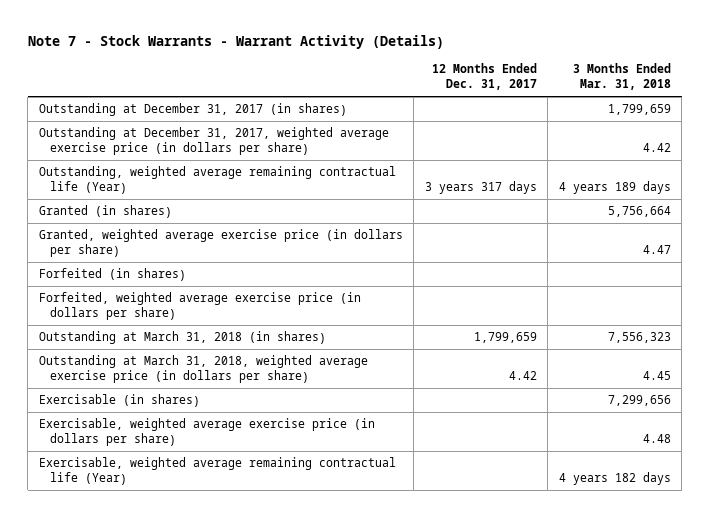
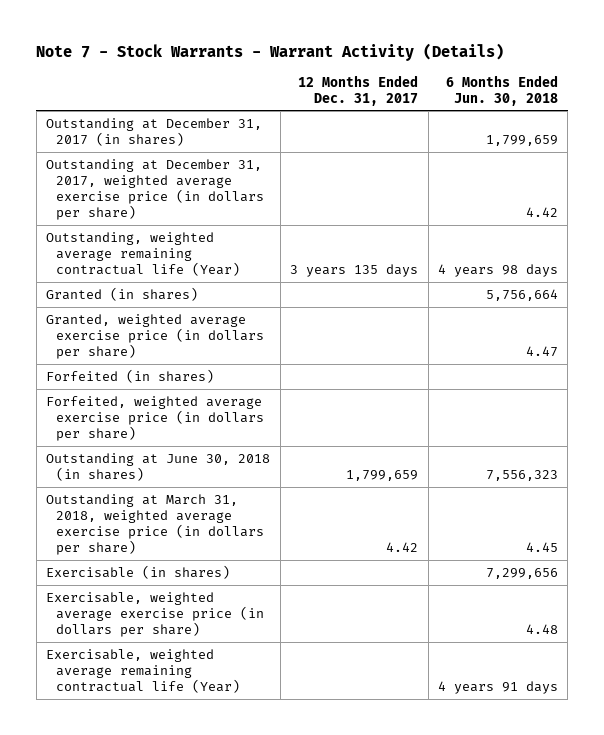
- | 12 Months Ended Dec. 31, 2017 | 3 Months Ended Mar. 31, 2018
+ | 12 Months Ended Dec. 31, 2017 | 6 Months Ended Jun. 30, 2018
- Outstanding, weighted average remaining contractual life (Year) | 3 years 317 days | 4 years 189 days
+ Outstanding, weighted average remaining contractual life (Year) | 3 years 135 days | 4 years 98 days
- Outstanding at March 31, 2018 (in shares) | 1,799,659 | 7,556,323
+ Outstanding at June 30, 2018 (in shares) | 1,799,659 | 7,556,323

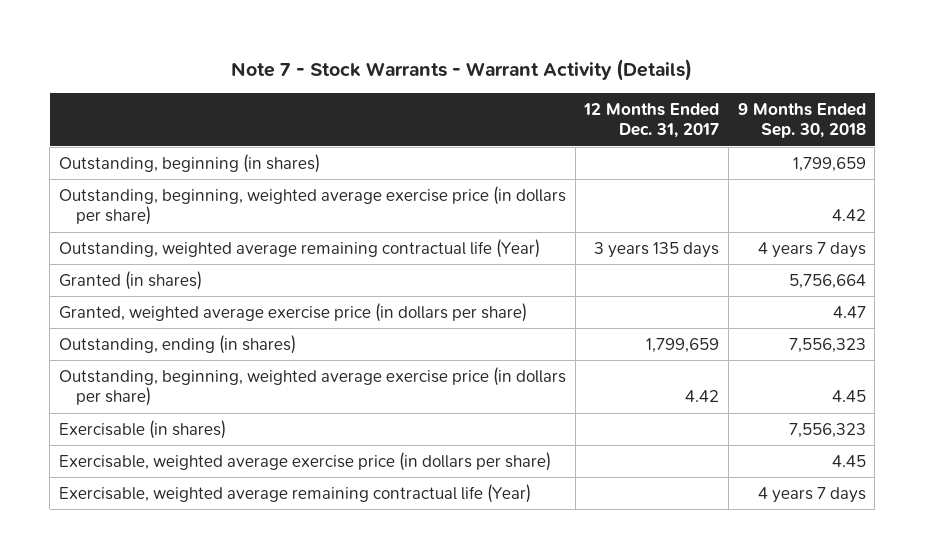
- | 12 Months Ended Dec. 31, 2017 | 6 Months Ended Jun. 30, 2018
+ | 12 Months Ended Dec. 31, 2017 | 9 Months Ended Sep. 30, 2018
- Outstanding at December 31, 2017 (in shares) | | 1,799,659
- Outstanding at December 31, 2017, weighted average exercise price (in dollars per share) | | 4.42
+ Outstanding, beginning (in shares) | | 1,799,659
+ Outstanding, beginning, weighted average exercise price (in dollars per share) | | 4.42
- Forfeited (in shares)
- Forfeited, weighted average exercise price (in dollars per share)
- Outstanding at June 30, 2018 (in shares) | 1,799,659 | 7,556,323
- Outstanding at March 31, 2018, weighted average exercise price (in dollars per share) | 4.42 | 4.45
+ Outstanding, ending (in shares) | 1,799,659 | 7,556,323
+ Outstanding, beginning, weighted average exercise price (in dollars per share) | 4.42 | 4.45

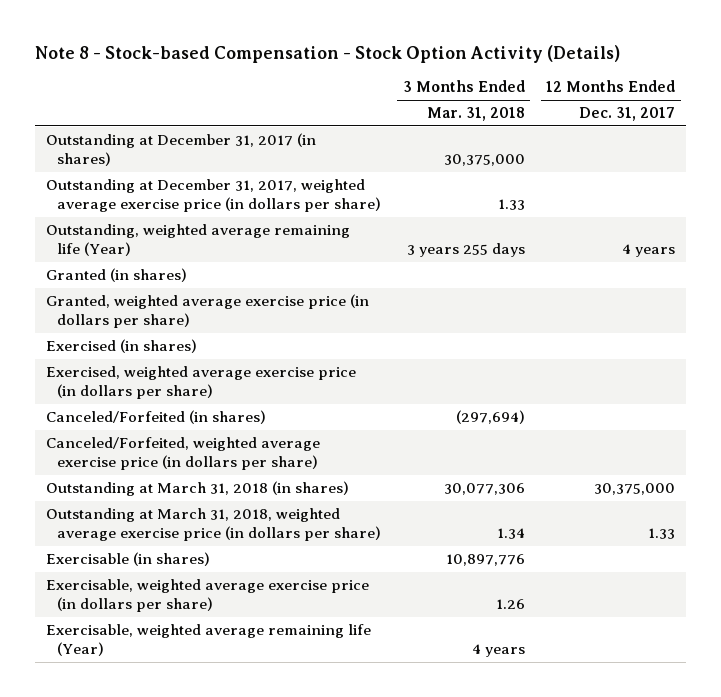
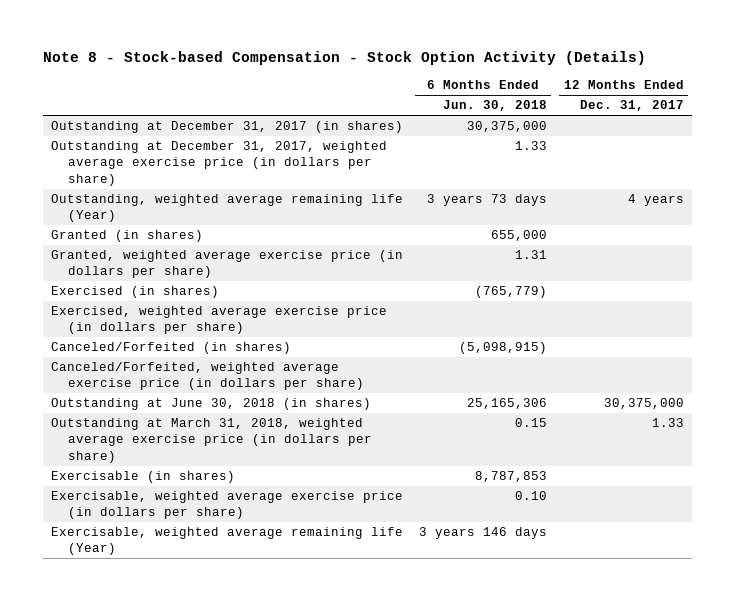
- | 3 Months Ended Mar. 31, 2018 | 12 Months Ended Dec. 31, 2017
+ | 6 Months Ended Jun. 30, 2018 | 12 Months Ended Dec. 31, 2017
- Outstanding at March 31, 2018 (in shares) | 30,077,306 | 30,375,000
+ Outstanding at June 30, 2018 (in shares) | 25,165,306 | 30,375,000

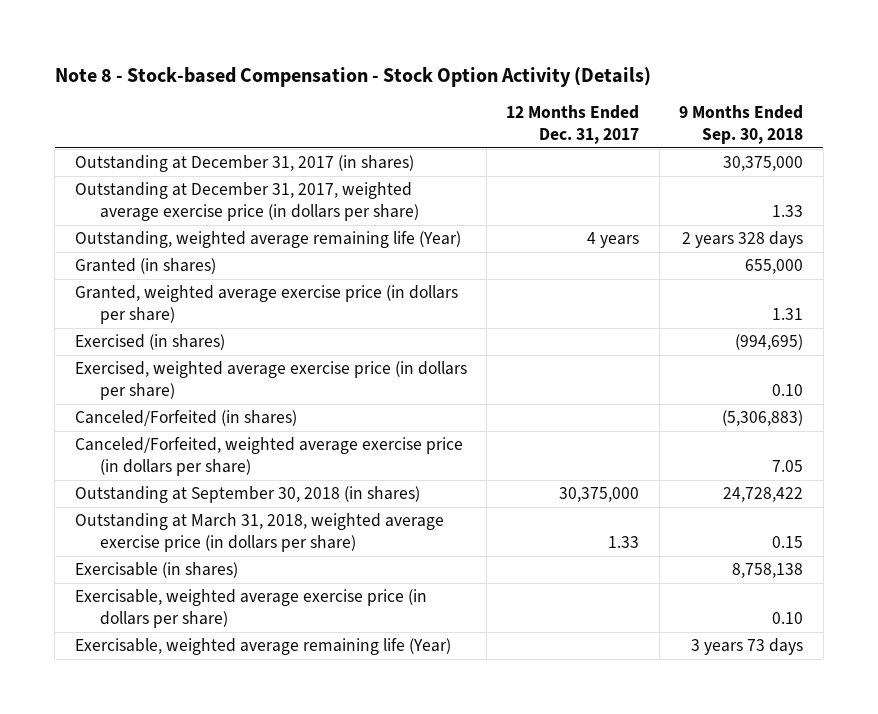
- | 6 Months Ended Jun. 30, 2018 | 12 Months Ended Dec. 31, 2017
+ | 12 Months Ended Dec. 31, 2017 | 9 Months Ended Sep. 30, 2018
- Outstanding at June 30, 2018 (in shares) | 25,165,306 | 30,375,000
+ Outstanding at September 30, 2018 (in shares) | 30,375,000 | 24,728,422

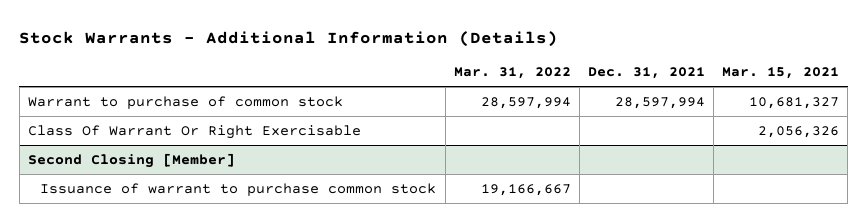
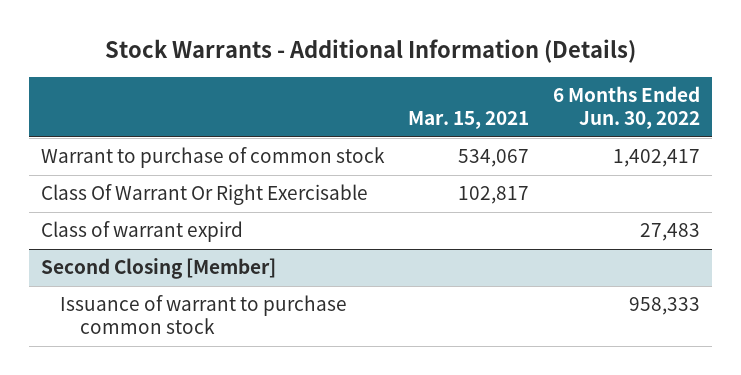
- | Mar. 31, 2022 | Dec. 31, 2021 | Mar. 15, 2021
+ | Mar. 15, 2021 | 6 Months Ended Jun. 30, 2022
- Warrant to purchase of common stock | 28,597,994 | 28,597,994 | 10,681,327
- Class Of Warrant Or Right Exercisable | | | 2,056,326
+ Warrant to purchase of common stock | 534,067 | 1,402,417
+ Class Of Warrant Or Right Exercisable | 102,817 |
+ Class of warrant expird | | 27,483

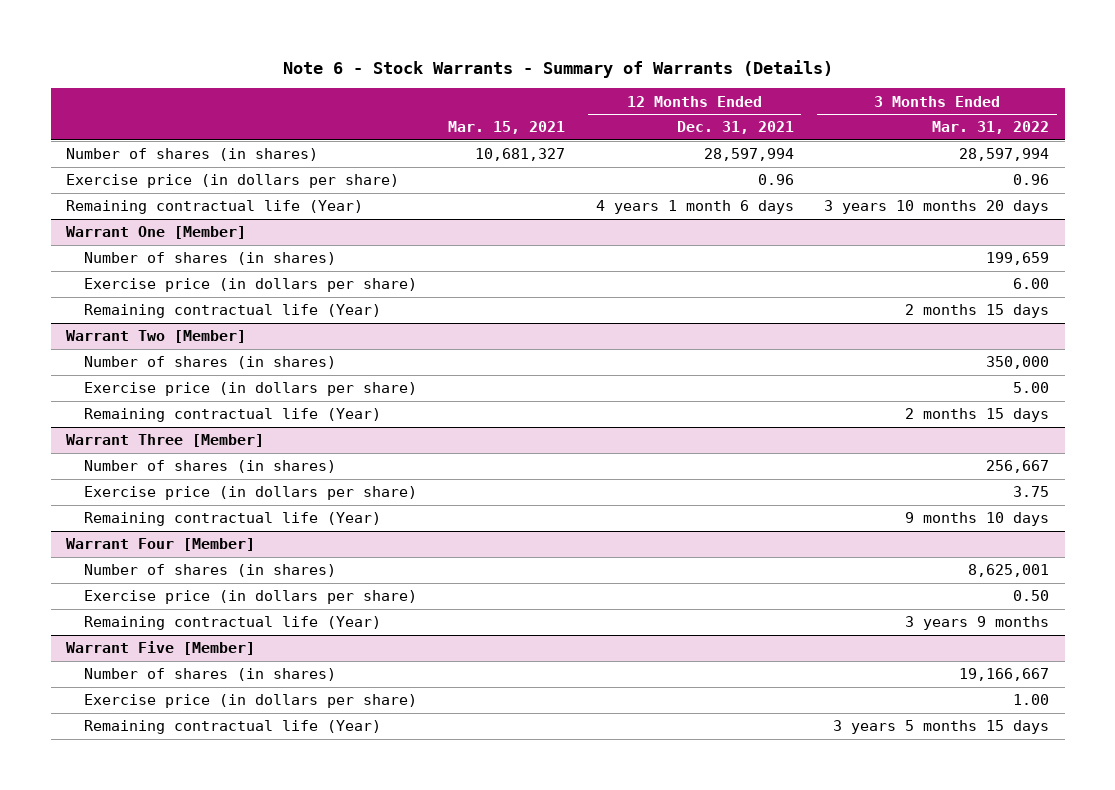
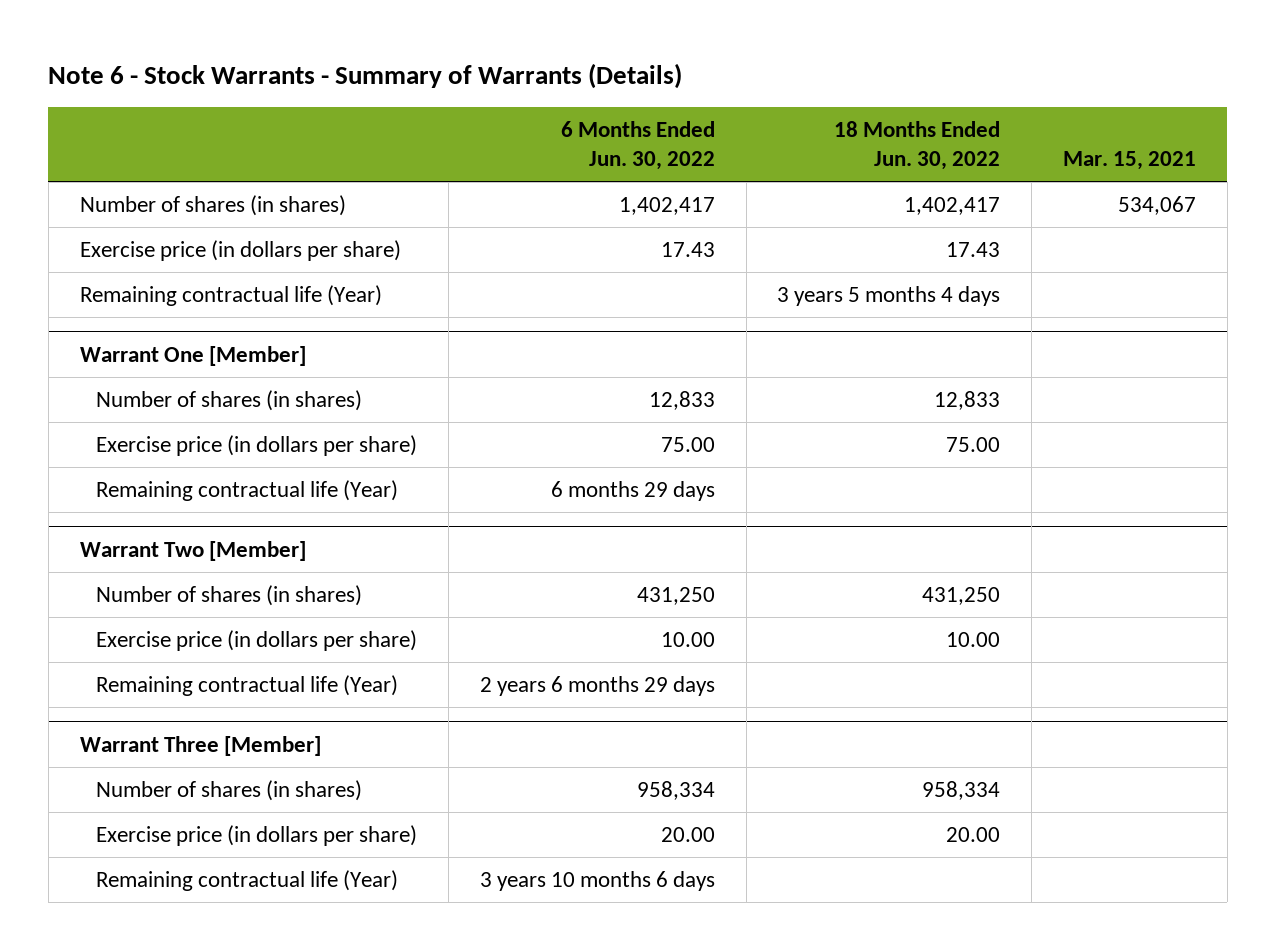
- | Mar. 15, 2021 | 12 Months Ended Dec. 31, 2021 | 3 Months Ended Mar. 31, 2022
+ | 6 Months Ended Jun. 30, 2022 | 18 Months Ended Jun. 30, 2022 | Mar. 15, 2021
- Number of shares (in shares) | 10,681,327 | 28,597,994 | 28,597,994
+ Number of shares (in shares) | 1,402,417 | 1,402,417 | 534,067
- Warrant Four [Member]
- Number of shares (in shares) | | | 8,625,001
- Exercise price (in dollars per share) | | | 0.50
- Remaining contractual life (Year) | | | 3 years 9 months
- Warrant Five [Member]
- Number of shares (in shares) | | | 19,166,667
- Exercise price (in dollars per share) | | | 1.00
- Remaining contractual life (Year) | | | 3 years 5 months 15 days

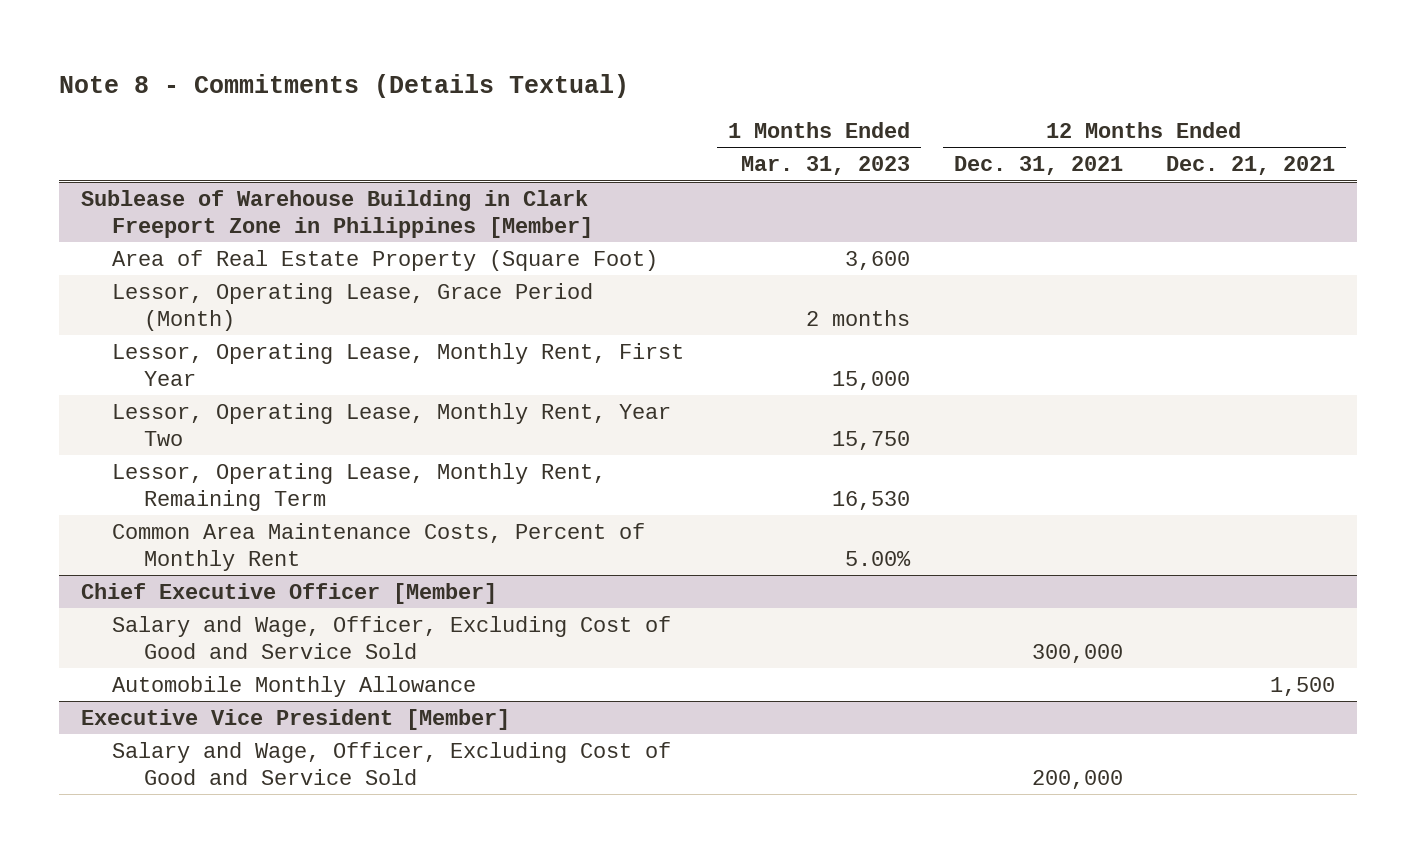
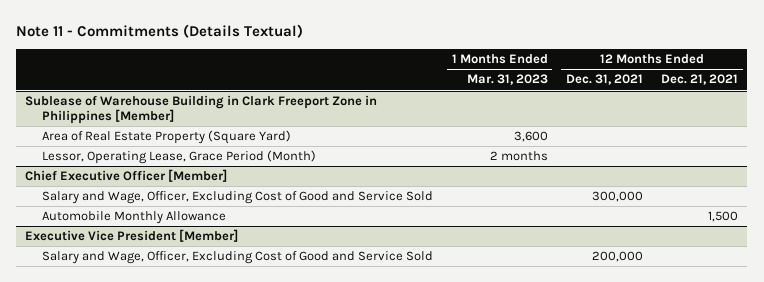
- Note 8 - Commitments (Details Textual)
+ Note 11 - Commitments (Details Textual)
@ Sublease of Warehouse Building in Clark Freeport Zone in Philippines [Member]
- Area of Real Estate Property (Square Foot) | 3,600 | |
+ Area of Real Estate Property (Square Yard) | 3,600 | |
- Lessor, Operating Lease, Monthly Rent, First Year | 15,000 | |
- Lessor, Operating Lease, Monthly Rent, Year Two | 15,750 | |
- Lessor, Operating Lease, Monthly Rent, Remaining Term | 16,530 | |
- Common Area Maintenance Costs, Percent of Monthly Rent | 5.00% | |

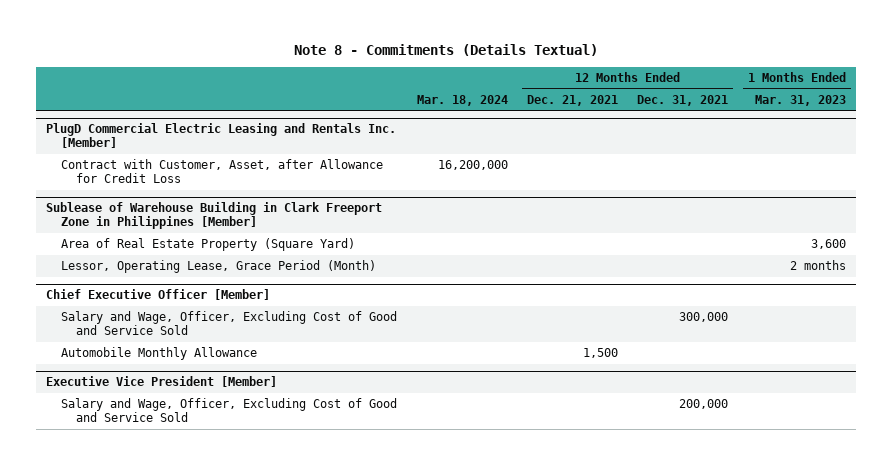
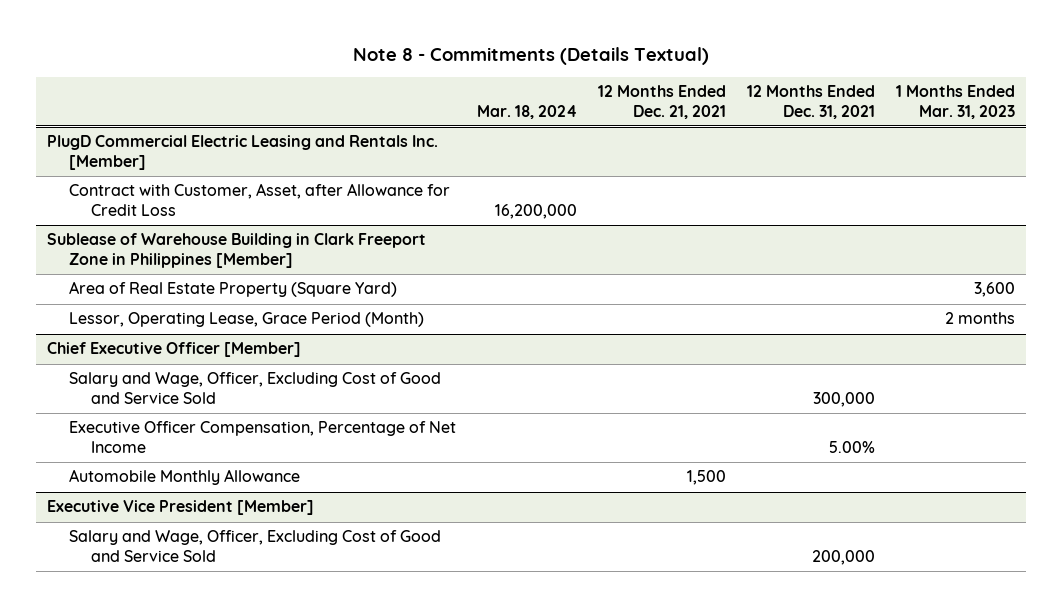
@ Chief Executive Officer [Member]
+ Executive Officer Compensation, Percentage of Net Income | | | 5.00% |

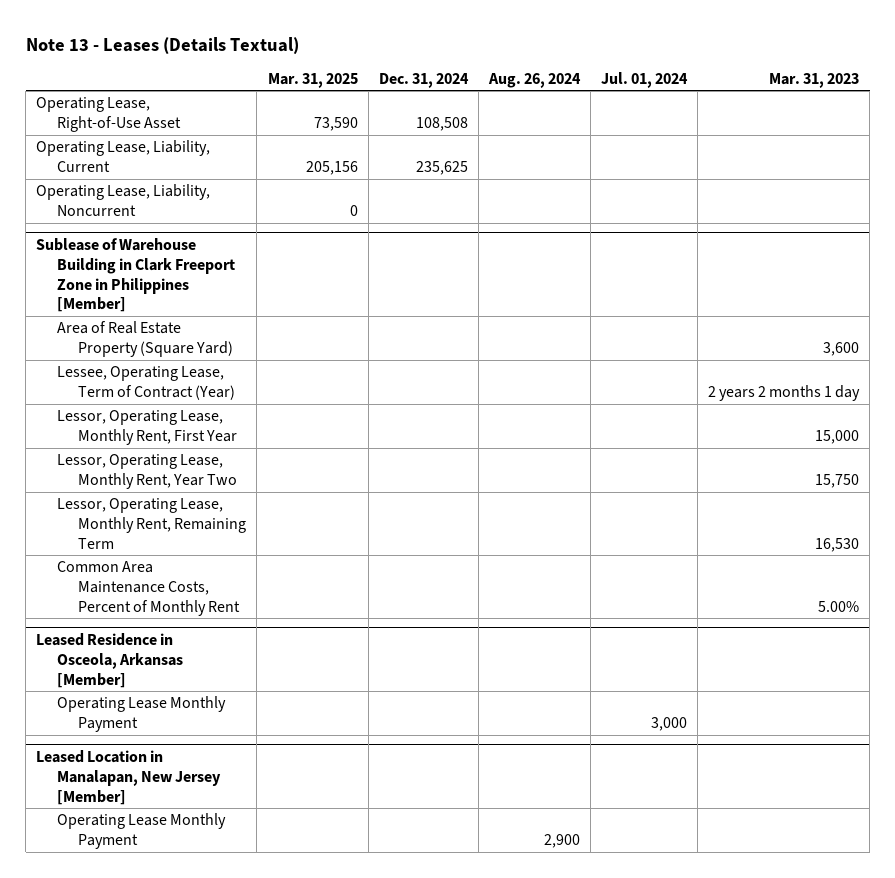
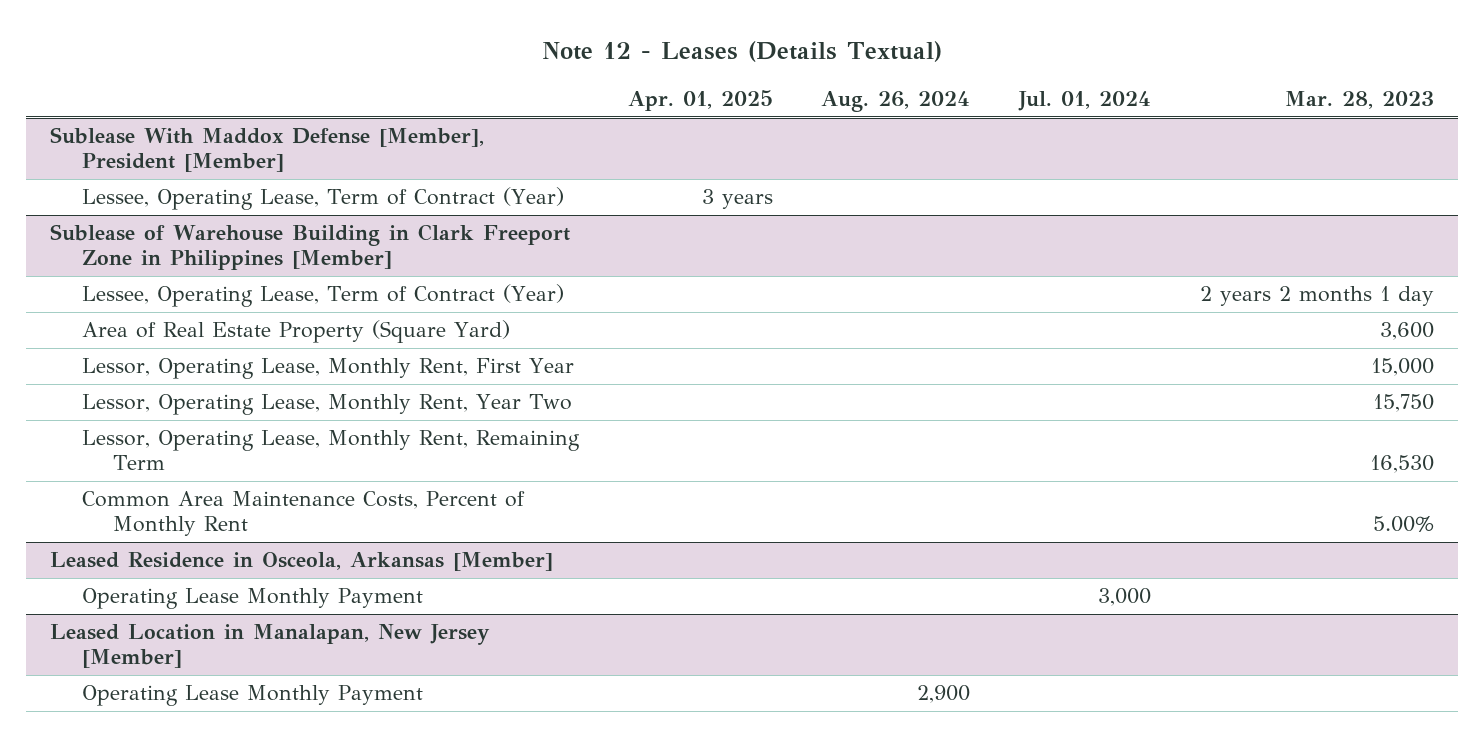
- Note 13 - Leases (Details Textual)
+ Note 12 - Leases (Details Textual)
- | Mar. 31, 2025 | Dec. 31, 2024 | Aug. 26, 2024 | Jul. 01, 2024 | Mar. 31, 2023
+ | Apr. 01, 2025 | Aug. 26, 2024 | Jul. 01, 2024 | Mar. 28, 2023
- Operating Lease, Right-of-Use Asset | 73,590 | 108,508 | | |
- Operating Lease, Liability, Current | 205,156 | 235,625 | | |
- Operating Lease, Liability, Noncurrent | 0 | | | |
+ Sublease With Maddox Defense [Member], President [Member]
+ Lessee, Operating Lease, Term of Contract (Year) | 3 years | | |
@ Sublease of Warehouse Building in Clark Freeport Zone in Philippines [Member]
moved down: Area of Real Estate Property (Square Yard) | | | | 3,600

